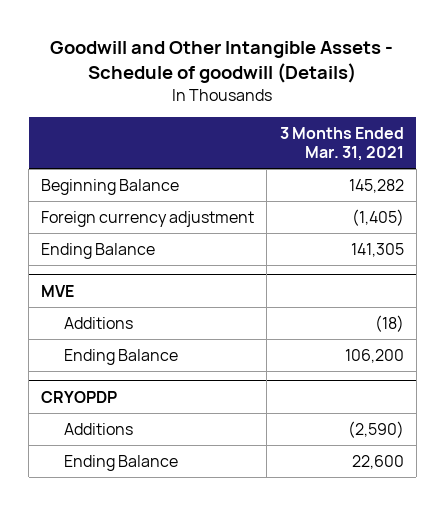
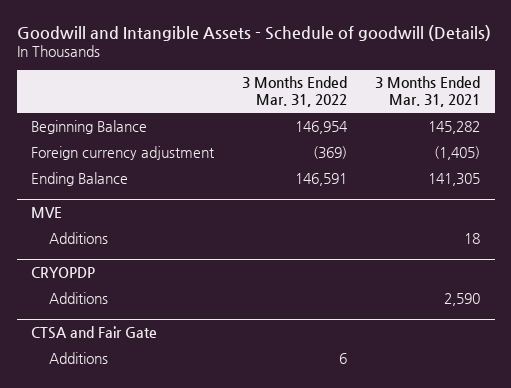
- Goodwill and Other Intangible Assets - Schedule of goodwill (Details)
+ Goodwill and Intangible Assets - Schedule of goodwill (Details)
- | 3 Months Ended Mar. 31, 2021
+ | 3 Months Ended Mar. 31, 2022 | 3 Months Ended Mar. 31, 2021
@ MVE
- Additions | (18)
- Ending Balance | 106,200
+ Additions | | 18
@ CRYOPDP
- Additions | (2,590)
- Ending Balance | 22,600
+ Additions | | 2,590
+ CTSA and Fair Gate
+ Additions | 6 |

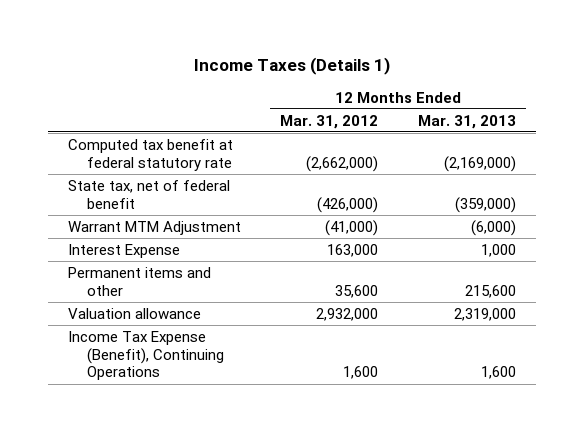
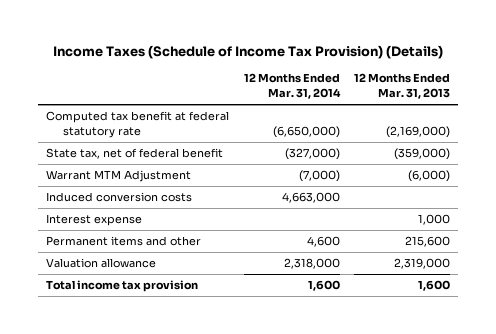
- Income Taxes (Details 1)
+ Income Taxes (Schedule of Income Tax Provision) (Details)
- | 12 Months Ended Mar. 31, 2012 | 12 Months Ended Mar. 31, 2013
+ | 12 Months Ended Mar. 31, 2014 | 12 Months Ended Mar. 31, 2013
- Interest Expense | 163,000 | 1,000
+ Induced conversion costs | 4,663,000 |
+ Interest expense | | 1,000
- Income Tax Expense (Benefit), Continuing Operations | 1,600 | 1,600
+ Total income tax provision | 1,600 | 1,600

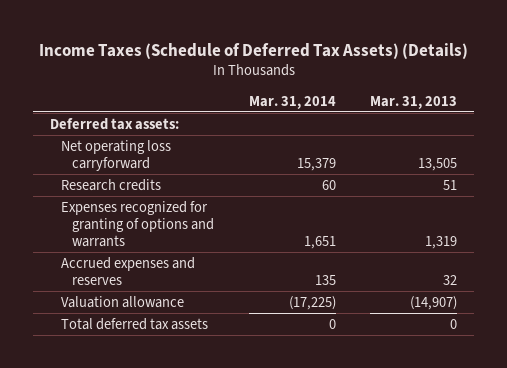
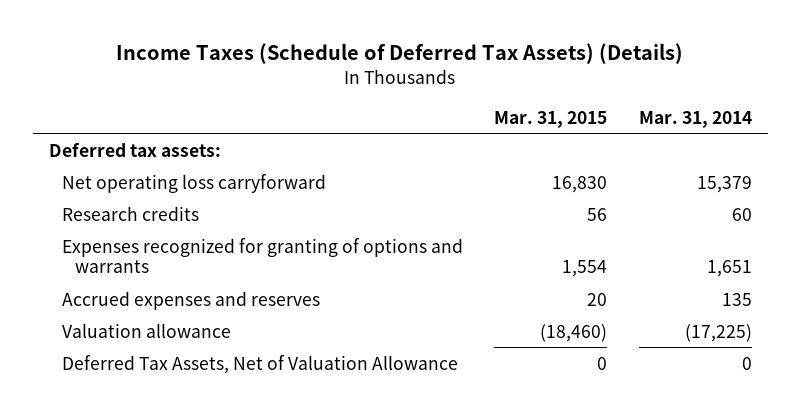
- | Mar. 31, 2014 | Mar. 31, 2013
+ | Mar. 31, 2015 | Mar. 31, 2014
- Total deferred tax assets | 0 | 0
+ Deferred Tax Assets, Net of Valuation Allowance | 0 | 0

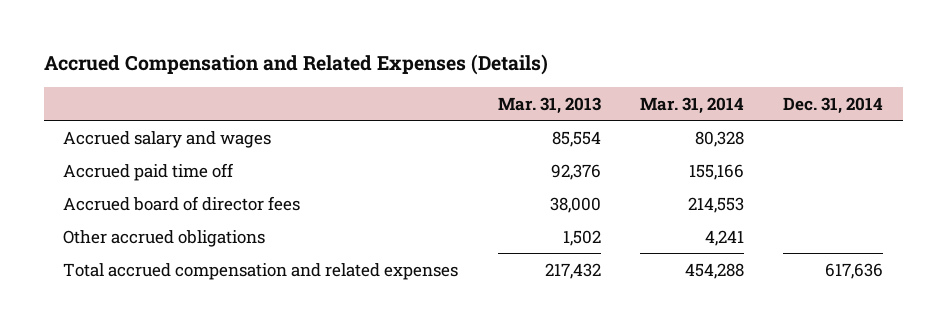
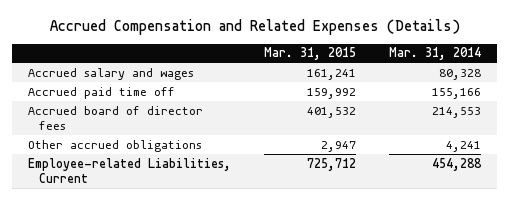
- | Mar. 31, 2013 | Mar. 31, 2014 | Dec. 31, 2014
+ | Mar. 31, 2015 | Mar. 31, 2014
- Total accrued compensation and related expenses | 217,432 | 454,288 | 617,636
+ Employee-related Liabilities, Current | 725,712 | 454,288

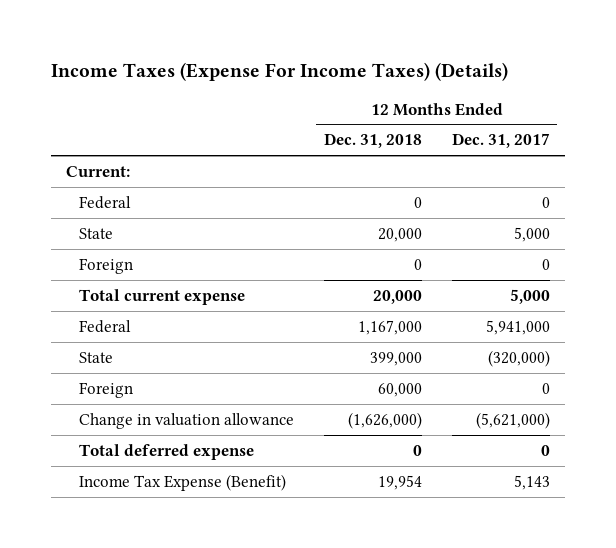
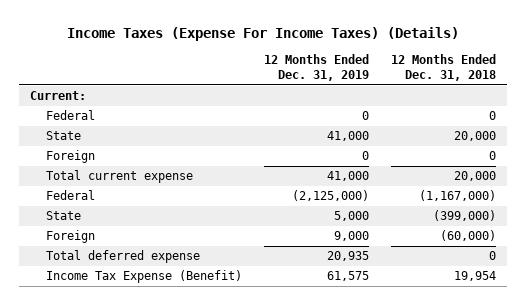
- | 12 Months Ended Dec. 31, 2018 | 12 Months Ended Dec. 31, 2017
+ | 12 Months Ended Dec. 31, 2019 | 12 Months Ended Dec. 31, 2018
- Federal | 1,167,000 | 5,941,000
- State | 399,000 | (320,000)
- Foreign | 60,000 | 0
- Change in valuation allowance | (1,626,000) | (5,621,000)
+ Federal | (2,125,000) | (1,167,000)
+ State | 5,000 | (399,000)
+ Foreign | 9,000 | (60,000)

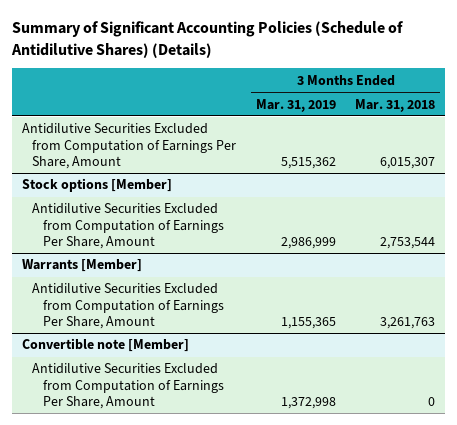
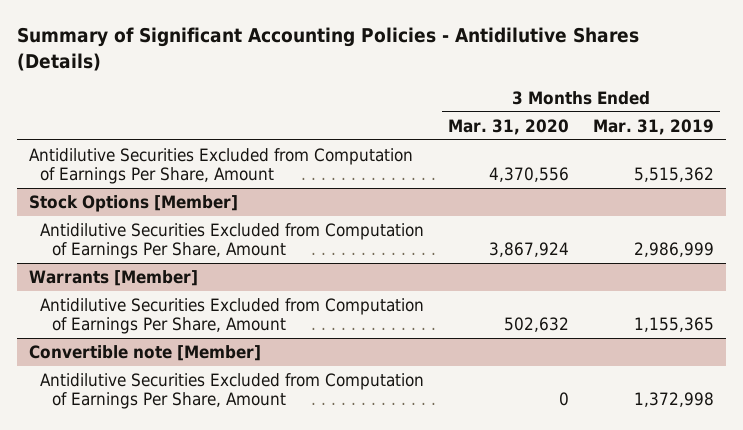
- Summary of Significant Accounting Policies (Schedule of Antidilutive Shares) (Details)
+ Summary of Significant Accounting Policies - Antidilutive Shares (Details)
- | 3 Months Ended Mar. 31, 2019 | 3 Months Ended Mar. 31, 2018
+ | 3 Months Ended Mar. 31, 2020 | 3 Months Ended Mar. 31, 2019
- Stock options [Member]
+ Stock Options [Member]

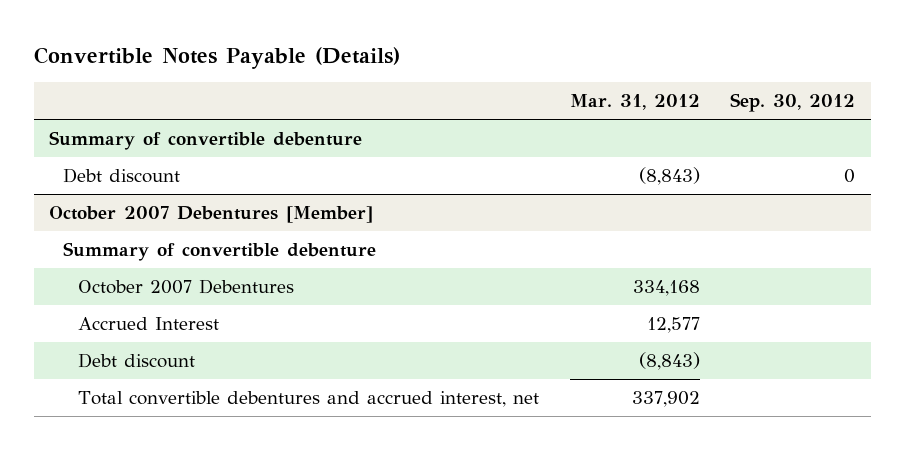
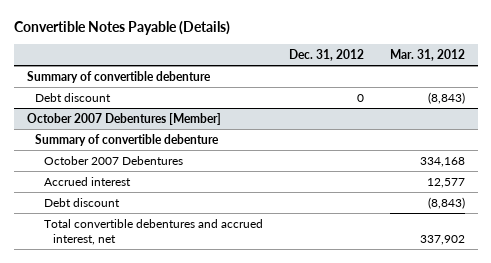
- | Mar. 31, 2012 | Sep. 30, 2012
+ | Dec. 31, 2012 | Mar. 31, 2012
@ October 2007 Debentures [Member]
- Accrued Interest | 12,577 |
+ Accrued interest | | 12,577

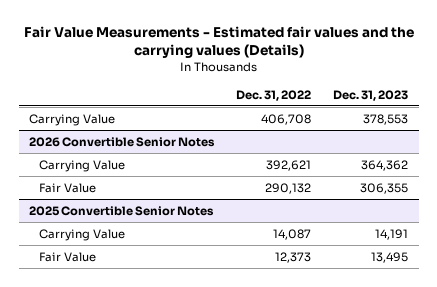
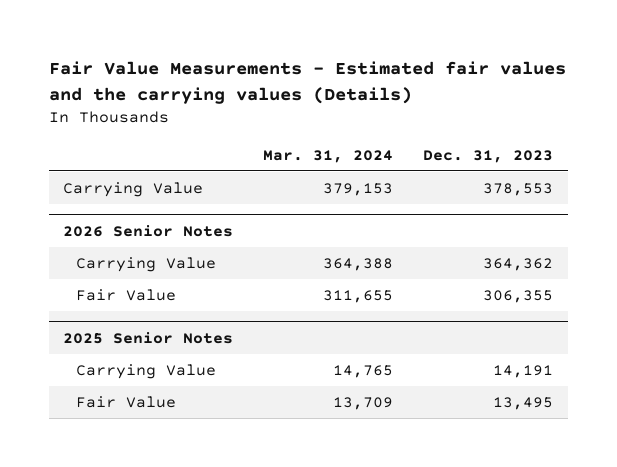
- | Dec. 31, 2022 | Dec. 31, 2023
+ | Mar. 31, 2024 | Dec. 31, 2023
- 2026 Convertible Senior Notes
+ 2026 Senior Notes
- 2025 Convertible Senior Notes
+ 2025 Senior Notes

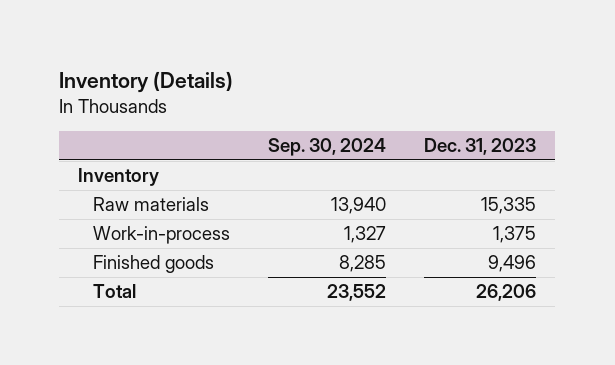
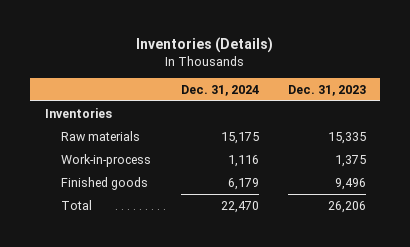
- Inventory (Details)
+ Inventories (Details)
- | Sep. 30, 2024 | Dec. 31, 2023
+ | Dec. 31, 2024 | Dec. 31, 2023
- Inventory
+ Inventories

